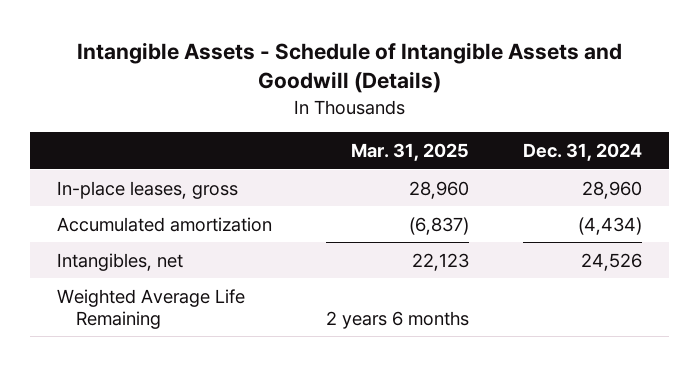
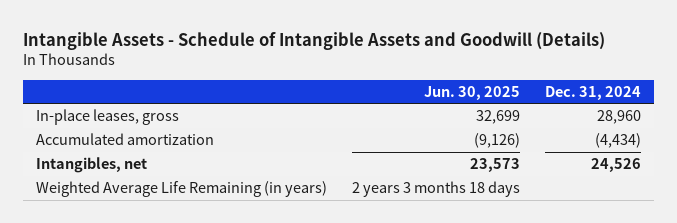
- | Mar. 31, 2025 | Dec. 31, 2024
+ | Jun. 30, 2025 | Dec. 31, 2024
- Weighted Average Life Remaining | 2 years 6 months |
+ Weighted Average Life Remaining (in years) | 2 years 3 months 18 days |

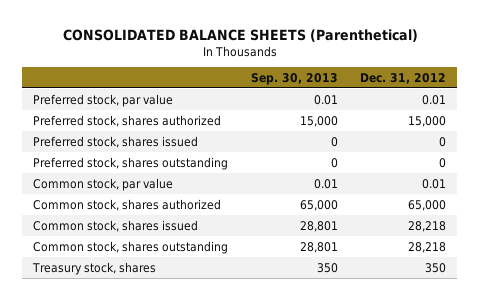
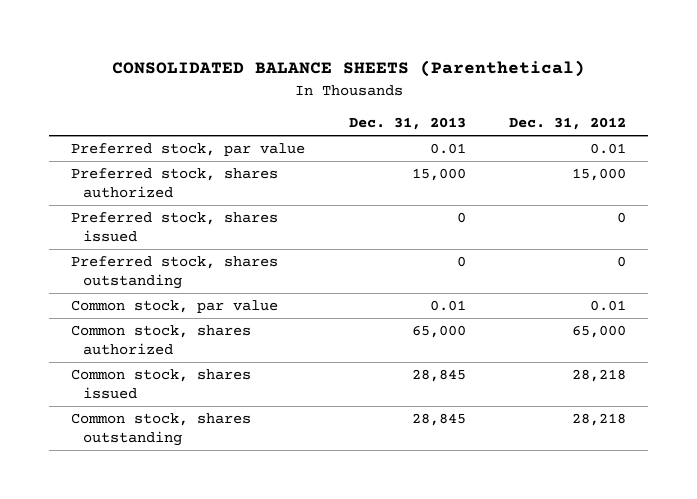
- | Sep. 30, 2013 | Dec. 31, 2012
+ | Dec. 31, 2013 | Dec. 31, 2012
- Treasury stock, shares | 350 | 350

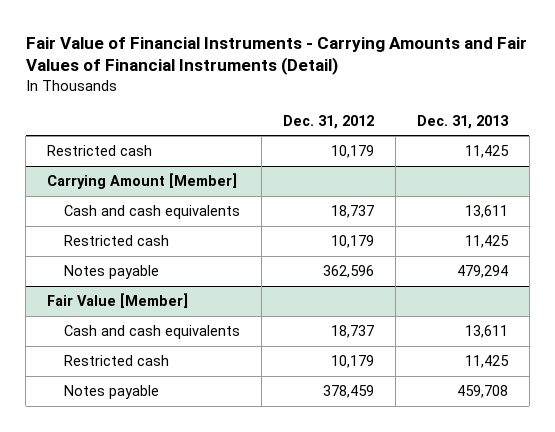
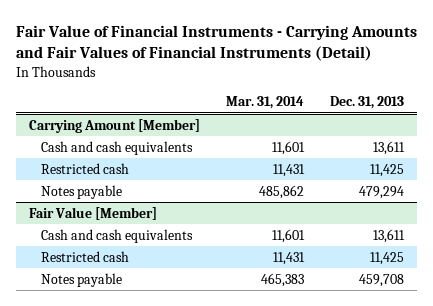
- | Dec. 31, 2012 | Dec. 31, 2013
+ | Mar. 31, 2014 | Dec. 31, 2013
- Restricted cash | 10,179 | 11,425

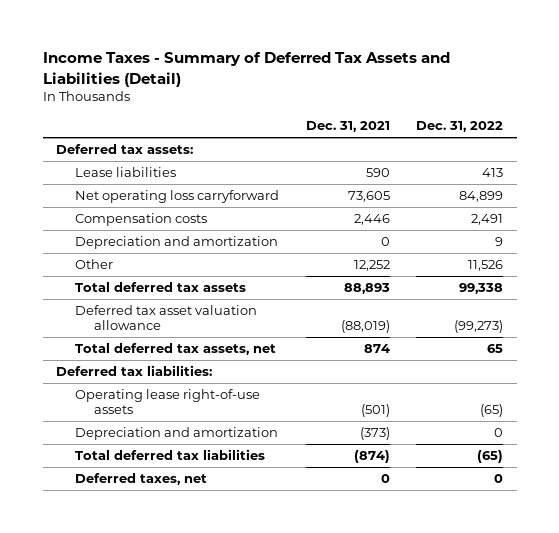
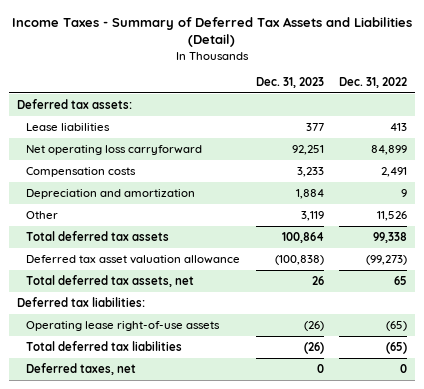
- | Dec. 31, 2021 | Dec. 31, 2022
+ | Dec. 31, 2023 | Dec. 31, 2022
- Depreciation and amortization | (373) | 0

